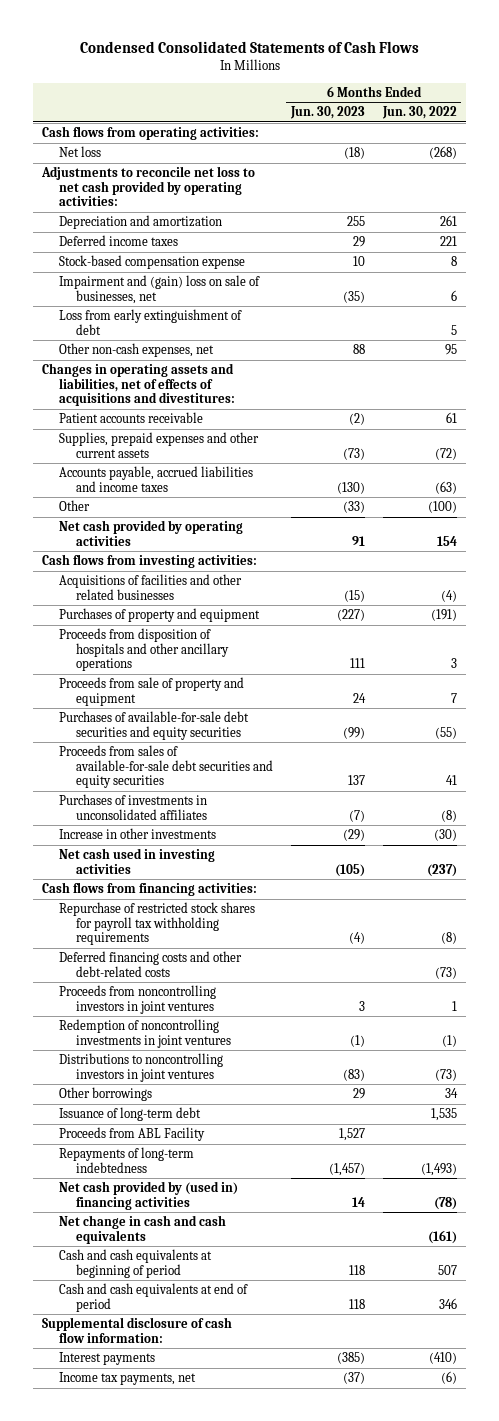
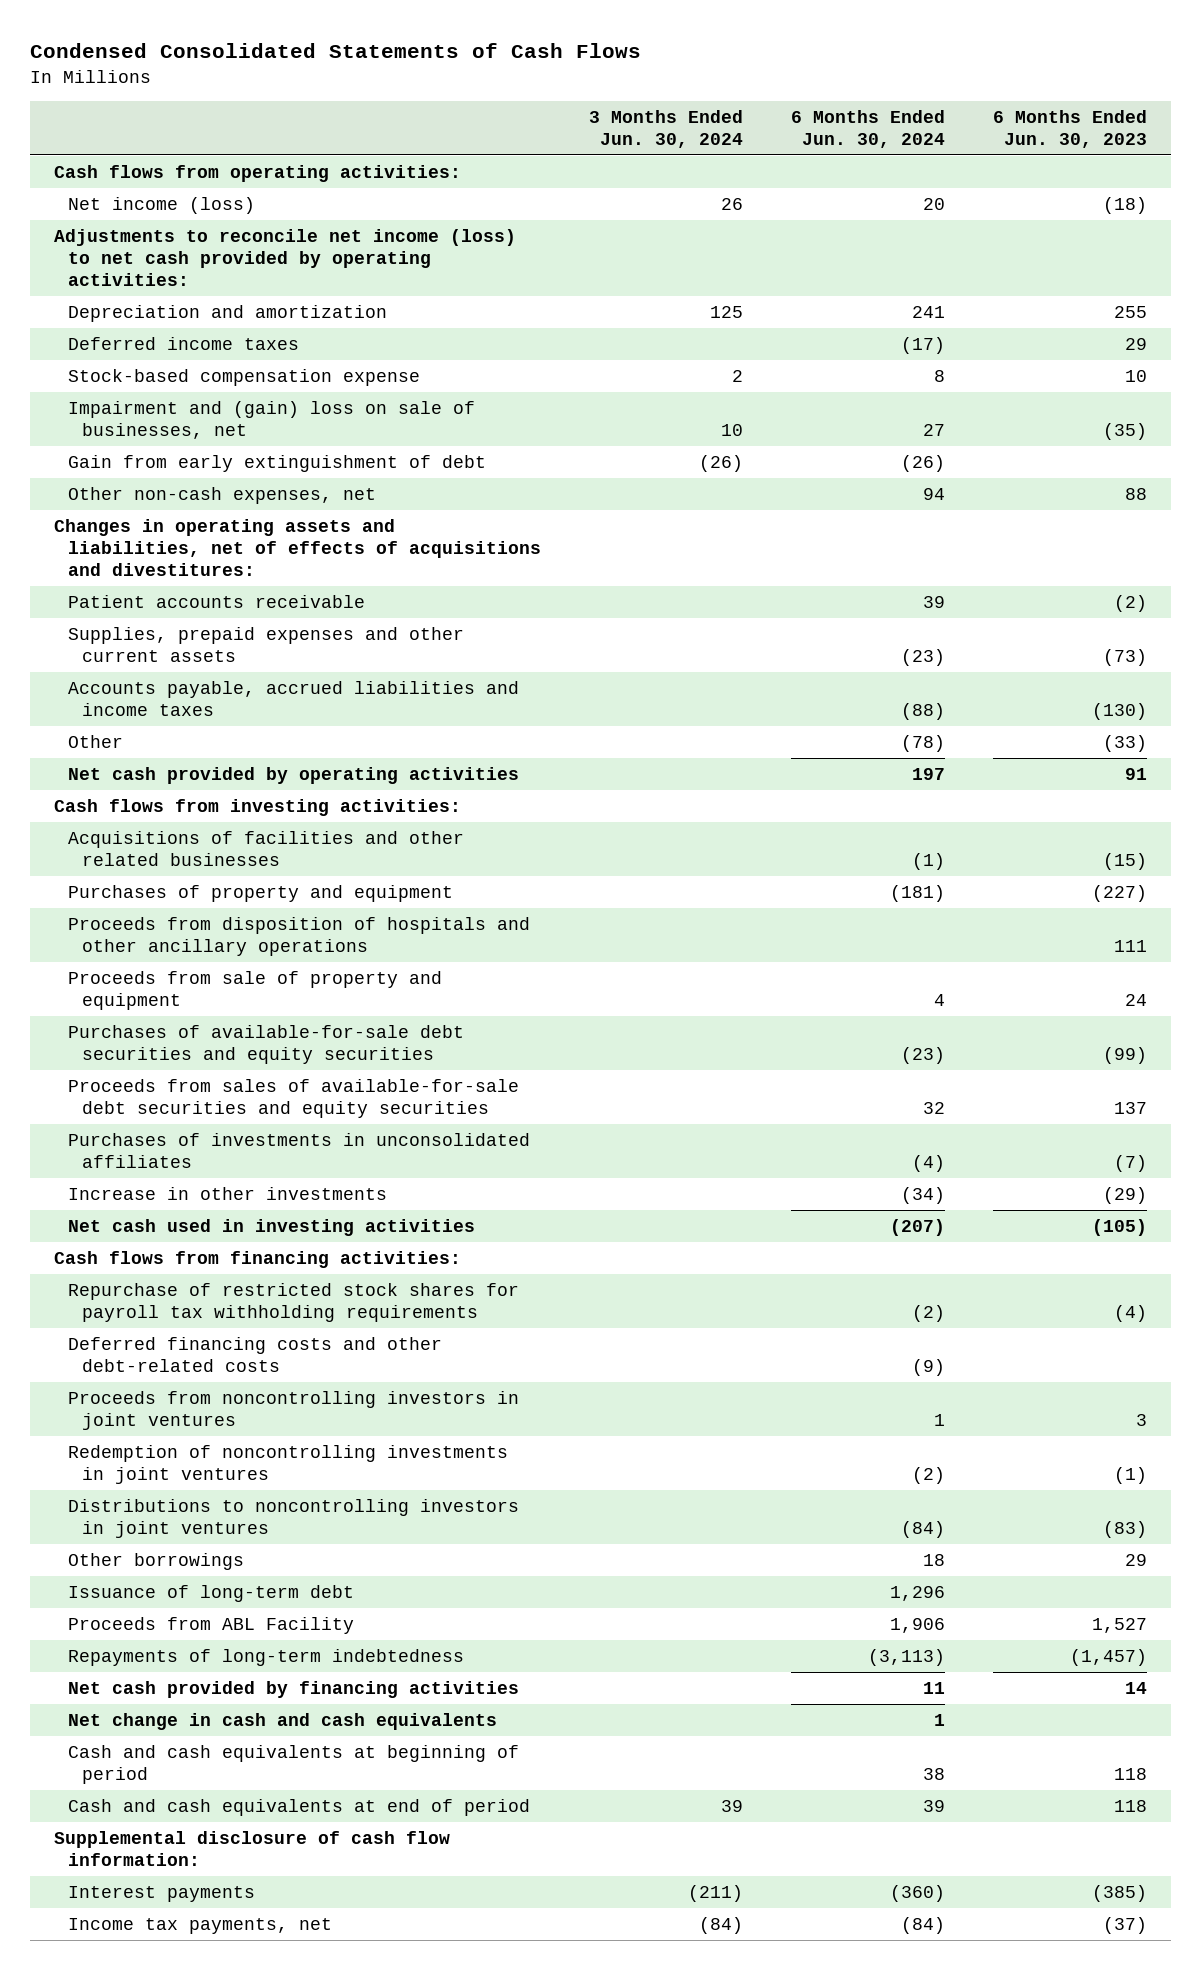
- | 6 Months Ended Jun. 30, 2023 | 6 Months Ended Jun. 30, 2022
+ | 3 Months Ended Jun. 30, 2024 | 6 Months Ended Jun. 30, 2024 | 6 Months Ended Jun. 30, 2023
- Net loss | (18) | (268)
- Adjustments to reconcile net loss to net cash provided by operating activities:
+ Net income (loss) | 26 | 20 | (18)
+ Adjustments to reconcile net income (loss) to net cash provided by operating activities:
- Loss from early extinguishment of debt | | 5
+ Gain from early extinguishment of debt | (26) | (26) |
- Net cash provided by (used in) financing activities | 14 | (78)
+ Net cash provided by financing activities | | 11 | 14

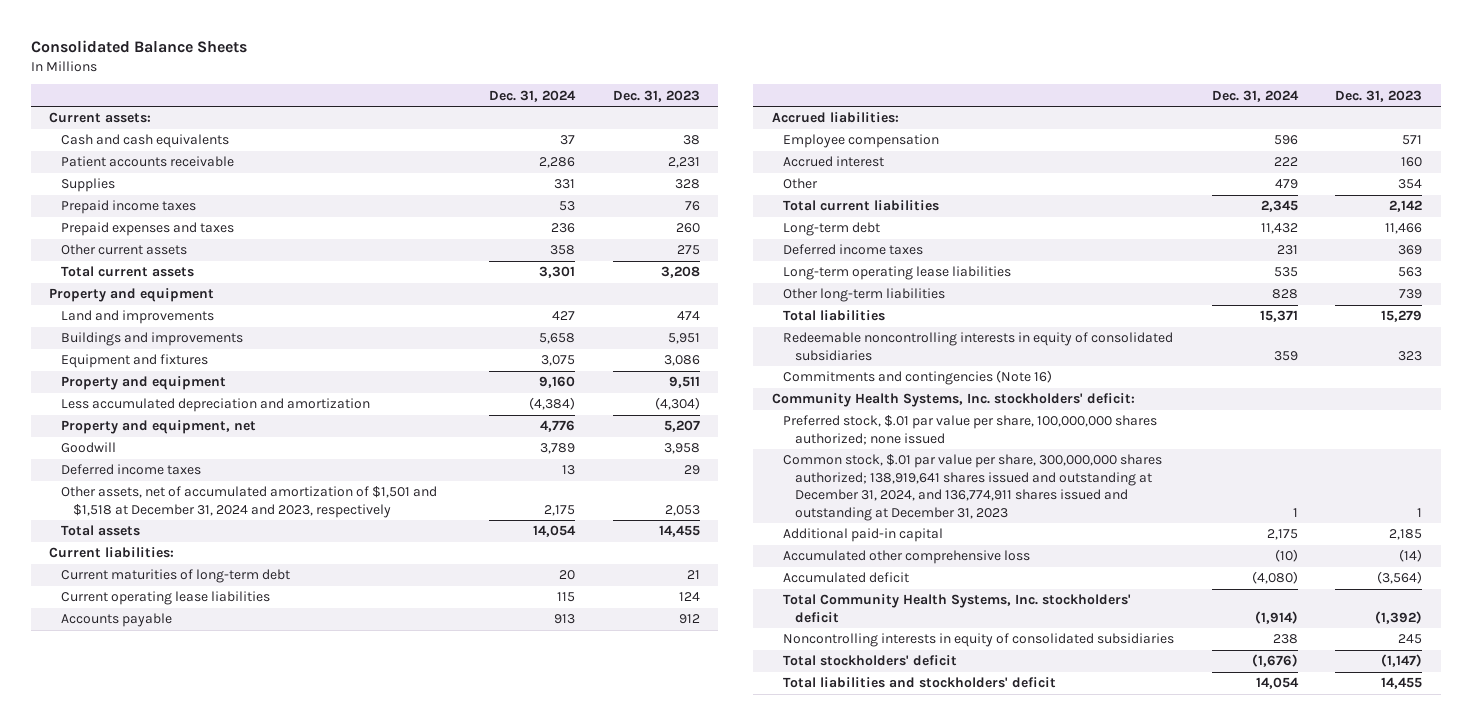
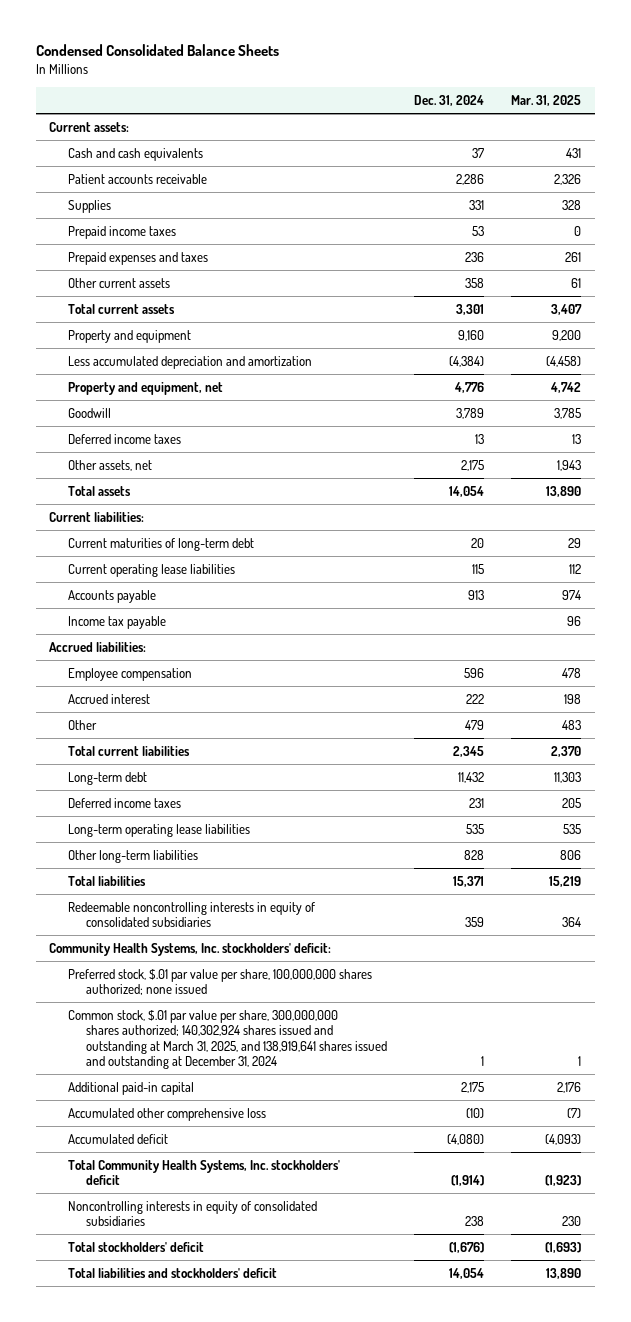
- Consolidated Balance Sheets
+ Condensed Consolidated Balance Sheets
- | Dec. 31, 2024 | Dec. 31, 2023
+ | Dec. 31, 2024 | Mar. 31, 2025
- Property and equipment
- Land and improvements | 427 | 474
- Buildings and improvements | 5,658 | 5,951
- Equipment and fixtures | 3,075 | 3,086
- Other assets, net of accumulated amortization of $1,501 and $1,518 at December 31, 2024 and 2023, respectively | 2,175 | 2,053
+ Other assets, net | 2,175 | 1,943
+ Income tax payable | | 96
- Commitments and contingencies (Note 16)
- Common stock, $.01 par value per share, 300,000,000 shares authorized; 138,919,641 shares issued and outstanding at December 31, 2024, and 136,774,911 shares issued and outstanding at December 31, 2023 | 1 | 1
+ Common stock, $.01 par value per share, 300,000,000 shares authorized; 140,302,924 shares issued and outstanding at March 31, 2025, and 138,919,641 shares issued and outstanding at December 31, 2024 | 1 | 1

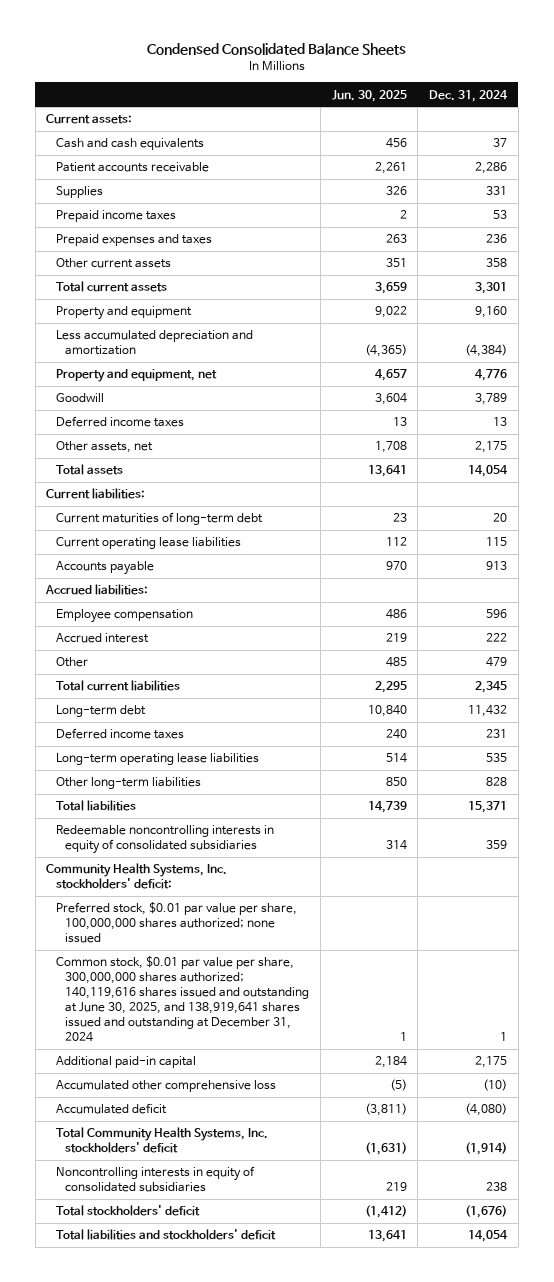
- | Dec. 31, 2024 | Mar. 31, 2025
+ | Jun. 30, 2025 | Dec. 31, 2024
- Income tax payable | | 96
- Preferred stock, $.01 par value per share, 100,000,000 shares authorized; none issued
- Common stock, $.01 par value per share, 300,000,000 shares authorized; 140,302,924 shares issued and outstanding at March 31, 2025, and 138,919,641 shares issued and outstanding at December 31, 2024 | 1 | 1
+ Preferred stock, $0.01 par value per share, 100,000,000 shares authorized; none issued
+ Common stock, $0.01 par value per share, 300,000,000 shares authorized; 140,119,616 shares issued and outstanding at June 30, 2025, and 138,919,641 shares issued and outstanding at December 31, 2024 | 1 | 1

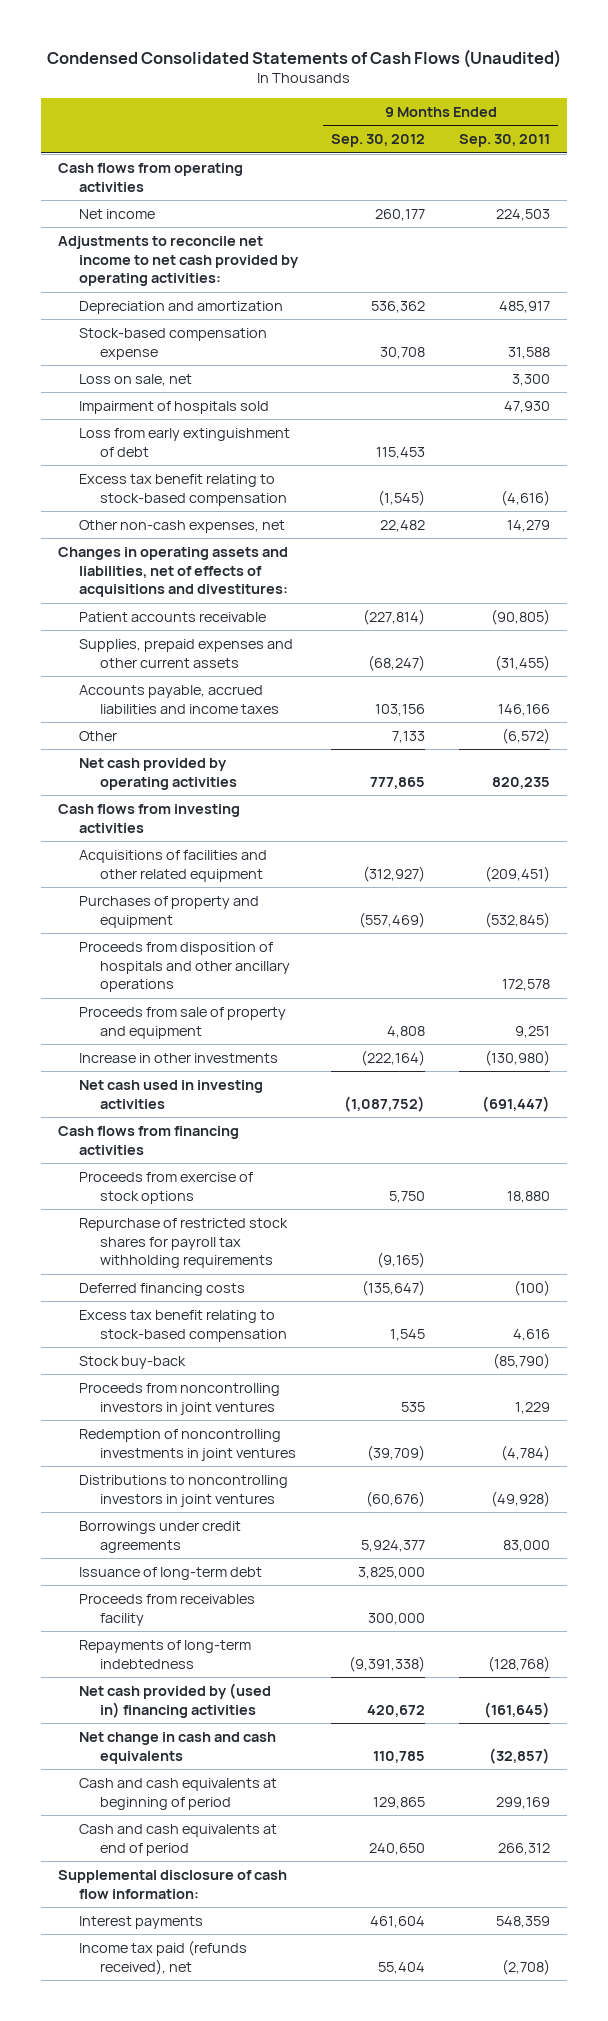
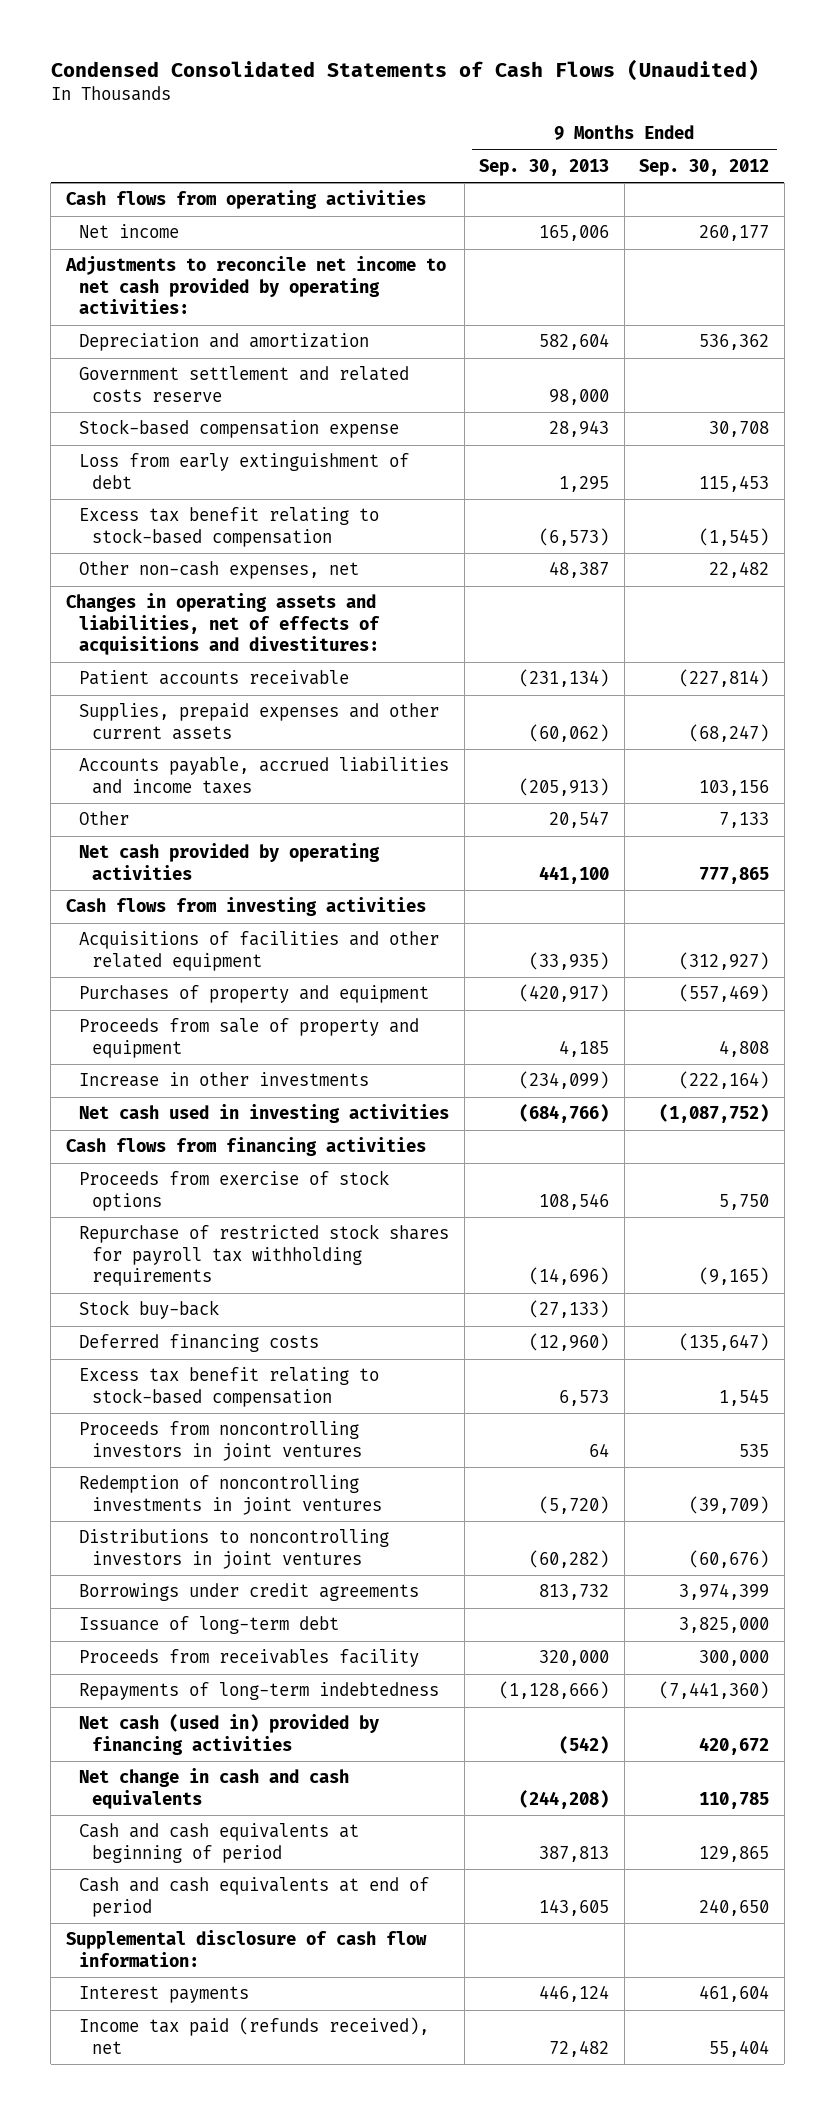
- | 9 Months Ended Sep. 30, 2012 | 9 Months Ended Sep. 30, 2011
+ | 9 Months Ended Sep. 30, 2013 | 9 Months Ended Sep. 30, 2012
+ Government settlement and related costs reserve | 98,000 |
- Loss on sale, net | | 3,300
- Impairment of hospitals sold | | 47,930
- Proceeds from disposition of hospitals and other ancillary operations | | 172,578
moved up: Stock buy-back | (27,133) |
- Borrowings under credit agreements | 5,924,377 | 83,000
+ Borrowings under credit agreements | 813,732 | 3,974,399
- Repayments of long-term indebtedness | (9,391,338) | (128,768)
- Net cash provided by (used in) financing activities | 420,672 | (161,645)
+ Repayments of long-term indebtedness | (1,128,666) | (7,441,360)
+ Net cash (used in) provided by financing activities | (542) | 420,672

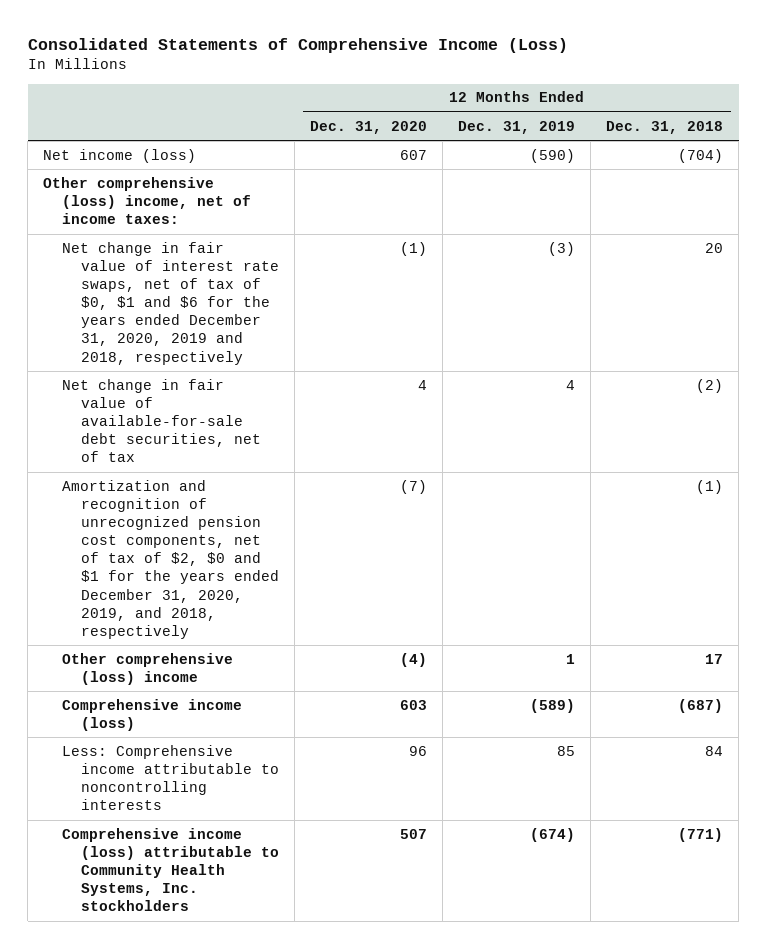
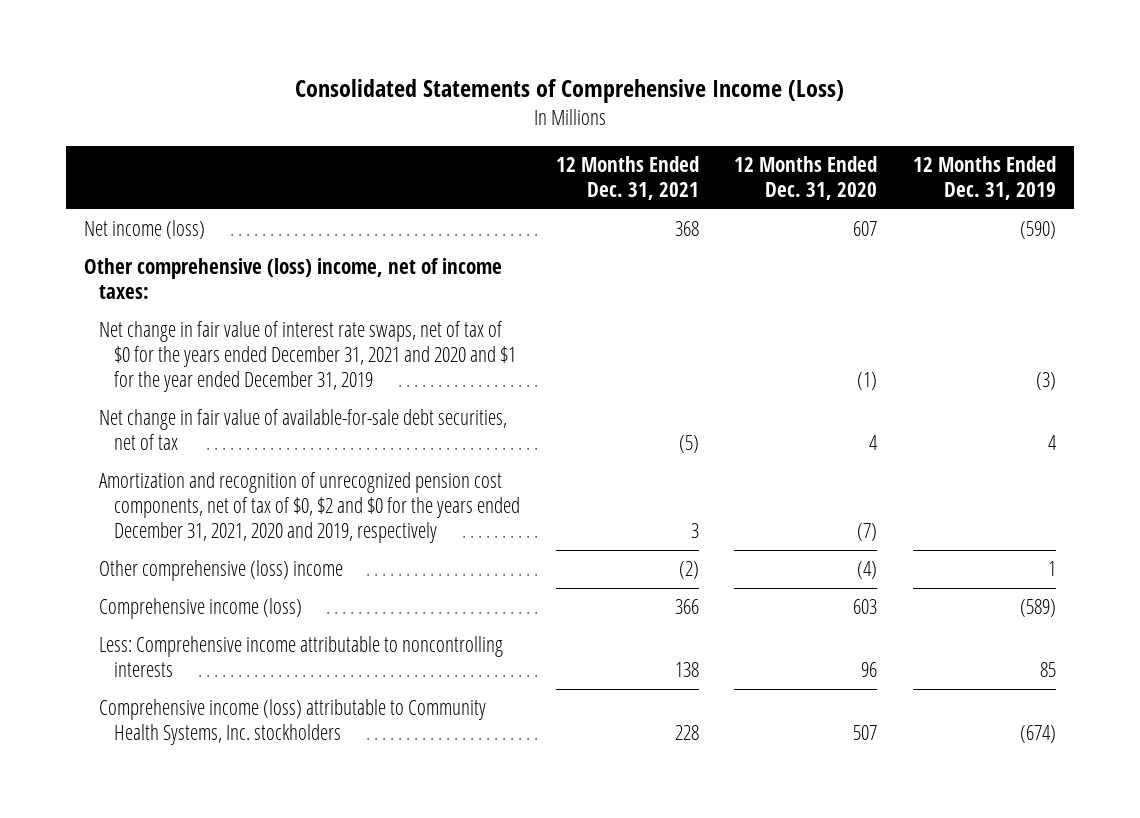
- | 12 Months Ended Dec. 31, 2020 | 12 Months Ended Dec. 31, 2019 | 12 Months Ended Dec. 31, 2018
+ | 12 Months Ended Dec. 31, 2021 | 12 Months Ended Dec. 31, 2020 | 12 Months Ended Dec. 31, 2019
- Net change in fair value of interest rate swaps, net of tax of $0, $1 and $6 for the years ended December 31, 2020, 2019 and 2018, respectively | (1) | (3) | 20
+ Net change in fair value of interest rate swaps, net of tax of $0 for the years ended December 31, 2021 and 2020 and $1 for the year ended December 31, 2019 | | (1) | (3)
- Amortization and recognition of unrecognized pension cost components, net of tax of $2, $0 and $1 for the years ended December 31, 2020, 2019, and 2018, respectively | (7) | | (1)
+ Amortization and recognition of unrecognized pension cost components, net of tax of $0, $2 and $0 for the years ended December 31, 2021, 2020 and 2019, respectively | 3 | (7) |

